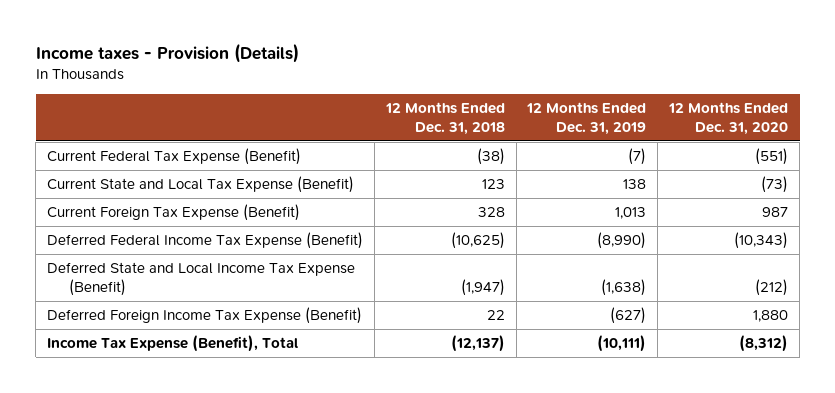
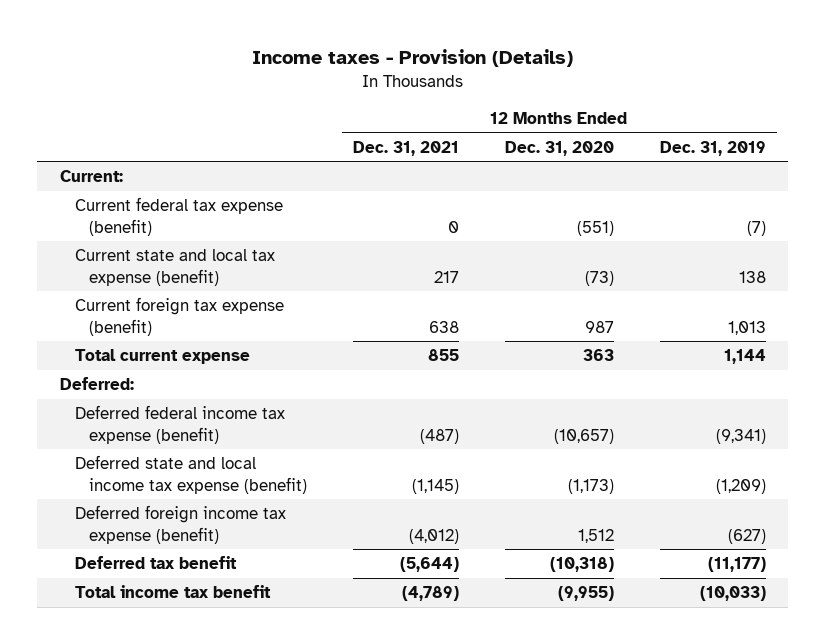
- | 12 Months Ended Dec. 31, 2018 | 12 Months Ended Dec. 31, 2019 | 12 Months Ended Dec. 31, 2020
+ | 12 Months Ended Dec. 31, 2021 | 12 Months Ended Dec. 31, 2020 | 12 Months Ended Dec. 31, 2019
- Current Federal Tax Expense (Benefit) | (38) | (7) | (551)
- Current State and Local Tax Expense (Benefit) | 123 | 138 | (73)
- Current Foreign Tax Expense (Benefit) | 328 | 1,013 | 987
- Deferred Federal Income Tax Expense (Benefit) | (10,625) | (8,990) | (10,343)
- Deferred State and Local Income Tax Expense (Benefit) | (1,947) | (1,638) | (212)
- Deferred Foreign Income Tax Expense (Benefit) | 22 | (627) | 1,880
- Income Tax Expense (Benefit), Total | (12,137) | (10,111) | (8,312)
+ Current:
+ Current federal tax expense (benefit) | 0 | (551) | (7)
+ Current state and local tax expense (benefit) | 217 | (73) | 138
+ Current foreign tax expense (benefit) | 638 | 987 | 1,013
+ Total current expense | 855 | 363 | 1,144
+ Deferred:
+ Deferred federal income tax expense (benefit) | (487) | (10,657) | (9,341)
+ Deferred state and local income tax expense (benefit) | (1,145) | (1,173) | (1,209)
+ Deferred foreign income tax expense (benefit) | (4,012) | 1,512 | (627)
+ Deferred tax benefit | (5,644) | (10,318) | (11,177)
+ Total income tax benefit | (4,789) | (9,955) | (10,033)

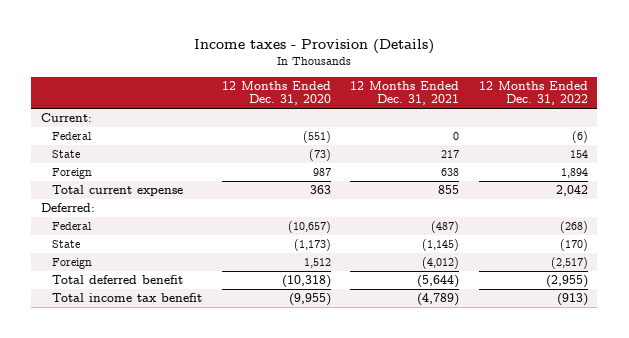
- | 12 Months Ended Dec. 31, 2021 | 12 Months Ended Dec. 31, 2020 | 12 Months Ended Dec. 31, 2019
+ | 12 Months Ended Dec. 31, 2020 | 12 Months Ended Dec. 31, 2021 | 12 Months Ended Dec. 31, 2022
- Current federal tax expense (benefit) | 0 | (551) | (7)
- Current state and local tax expense (benefit) | 217 | (73) | 138
- Current foreign tax expense (benefit) | 638 | 987 | 1,013
+ Federal | (551) | 0 | (6)
+ State | (73) | 217 | 154
+ Foreign | 987 | 638 | 1,894
- Deferred federal income tax expense (benefit) | (487) | (10,657) | (9,341)
- Deferred state and local income tax expense (benefit) | (1,145) | (1,173) | (1,209)
- Deferred foreign income tax expense (benefit) | (4,012) | 1,512 | (627)
- Deferred tax benefit | (5,644) | (10,318) | (11,177)
+ Federal | (10,657) | (487) | (268)
+ State | (1,173) | (1,145) | (170)
+ Foreign | 1,512 | (4,012) | (2,517)
+ Total deferred benefit | (10,318) | (5,644) | (2,955)

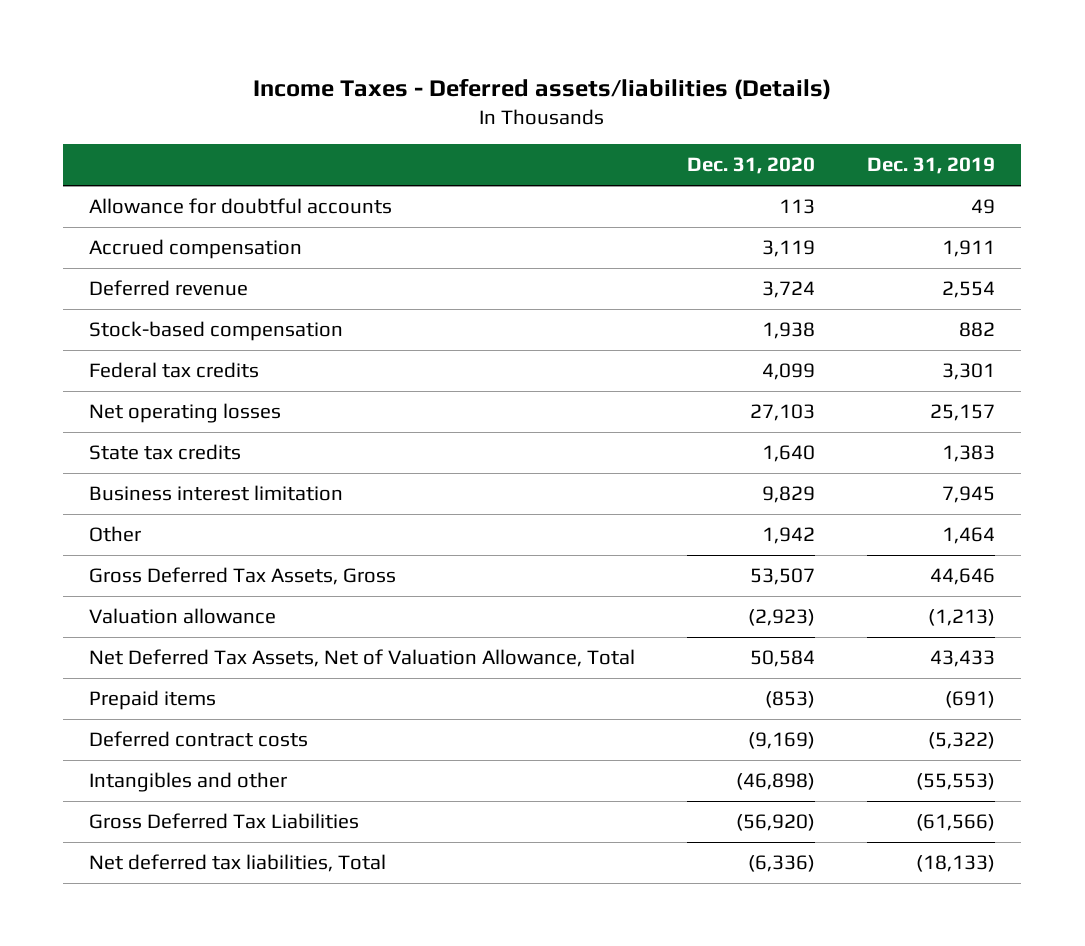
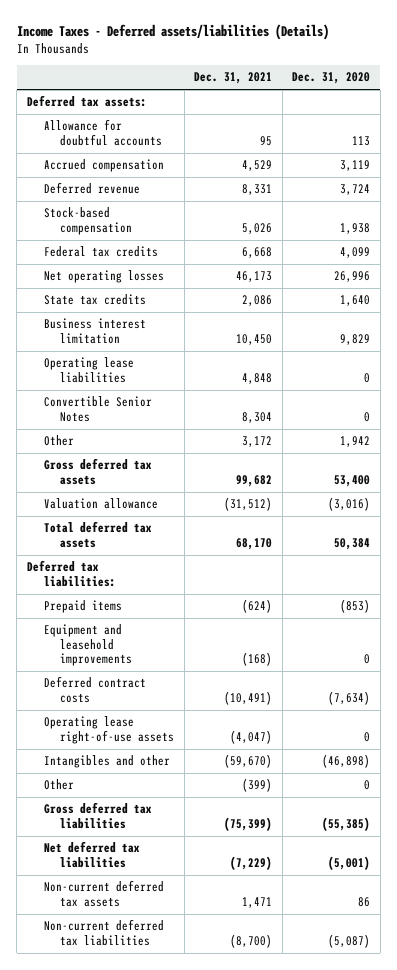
- | Dec. 31, 2020 | Dec. 31, 2019
+ | Dec. 31, 2021 | Dec. 31, 2020
+ Deferred tax assets:
- Net operating losses | 27,103 | 25,157
+ Net operating losses | 46,173 | 26,996
+ Operating lease liabilities | 4,848 | 0
+ Convertible Senior Notes | 8,304 | 0
- Gross Deferred Tax Assets, Gross | 53,507 | 44,646
- Valuation allowance | (2,923) | (1,213)
- Net Deferred Tax Assets, Net of Valuation Allowance, Total | 50,584 | 43,433
+ Gross deferred tax assets | 99,682 | 53,400
+ Valuation allowance | (31,512) | (3,016)
+ Total deferred tax assets | 68,170 | 50,384
+ Deferred tax liabilities:
- Deferred contract costs | (9,169) | (5,322)
+ Equipment and leasehold improvements | (168) | 0
+ Deferred contract costs | (10,491) | (7,634)
+ Operating lease right-of-use assets | (4,047) | 0
- Gross Deferred Tax Liabilities | (56,920) | (61,566)
- Net deferred tax liabilities, Total | (6,336) | (18,133)
+ Other | (399) | 0
+ Gross deferred tax liabilities | (75,399) | (55,385)
+ Net deferred tax liabilities | (7,229) | (5,001)
+ Non-current deferred tax assets | 1,471 | 86
+ Non-current deferred tax liabilities | (8,700) | (5,087)

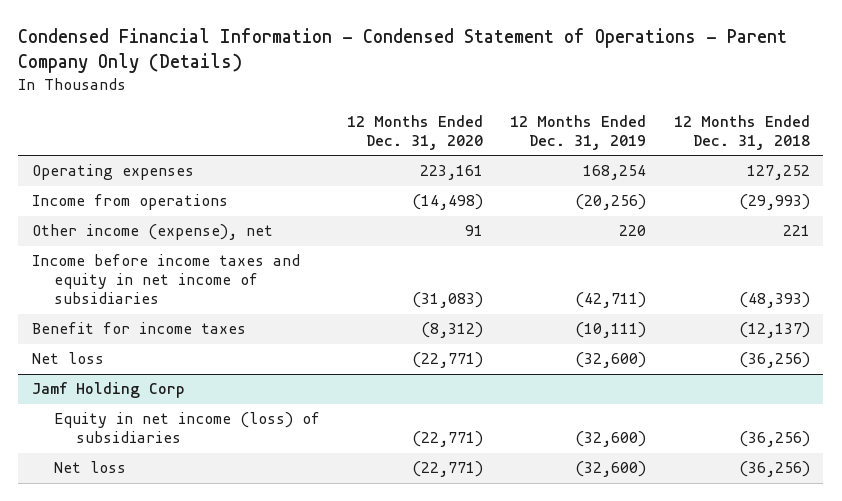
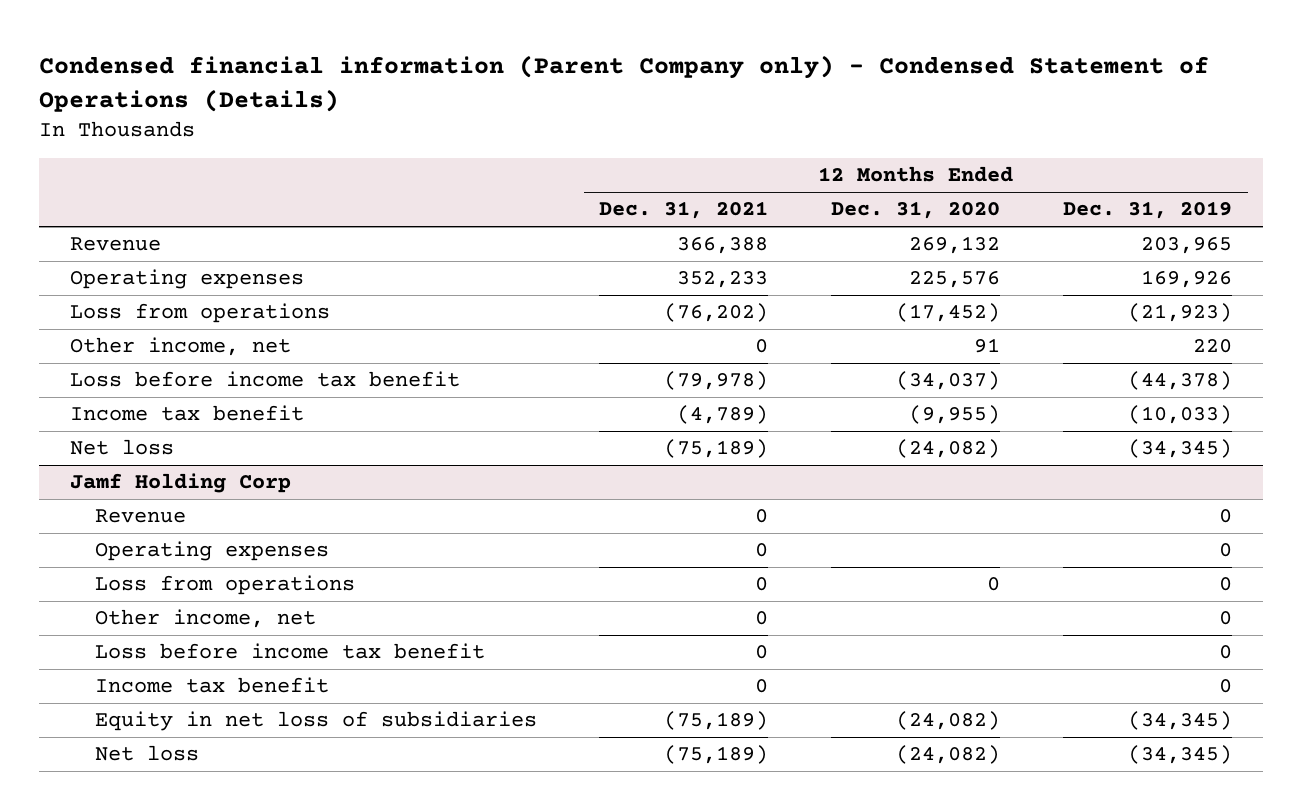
- Condensed Financial Information - Condensed Statement of Operations - Parent Company Only (Details)
+ Condensed financial information (Parent Company only) - Condensed Statement of Operations (Details)
- | 12 Months Ended Dec. 31, 2020 | 12 Months Ended Dec. 31, 2019 | 12 Months Ended Dec. 31, 2018
+ | 12 Months Ended Dec. 31, 2021 | 12 Months Ended Dec. 31, 2020 | 12 Months Ended Dec. 31, 2019
- Operating expenses | 223,161 | 168,254 | 127,252
- Income from operations | (14,498) | (20,256) | (29,993)
- Other income (expense), net | 91 | 220 | 221
- Income before income taxes and equity in net income of subsidiaries | (31,083) | (42,711) | (48,393)
- Benefit for income taxes | (8,312) | (10,111) | (12,137)
- Net loss | (22,771) | (32,600) | (36,256)
+ Revenue | 366,388 | 269,132 | 203,965
+ Operating expenses | 352,233 | 225,576 | 169,926
+ Loss from operations | (76,202) | (17,452) | (21,923)
+ Other income, net | 0 | 91 | 220
+ Loss before income tax benefit | (79,978) | (34,037) | (44,378)
+ Income tax benefit | (4,789) | (9,955) | (10,033)
+ Net loss | (75,189) | (24,082) | (34,345)
@ Jamf Holding Corp
- Equity in net income (loss) of subsidiaries | (22,771) | (32,600) | (36,256)
- Net loss | (22,771) | (32,600) | (36,256)
+ Revenue | 0 | | 0
+ Operating expenses | 0 | | 0
+ Loss from operations | 0 | 0 | 0
+ Other income, net | 0 | | 0
+ Loss before income tax benefit | 0 | | 0
+ Income tax benefit | 0 | | 0
+ Equity in net loss of subsidiaries | (75,189) | (24,082) | (34,345)
+ Net loss | (75,189) | (24,082) | (34,345)

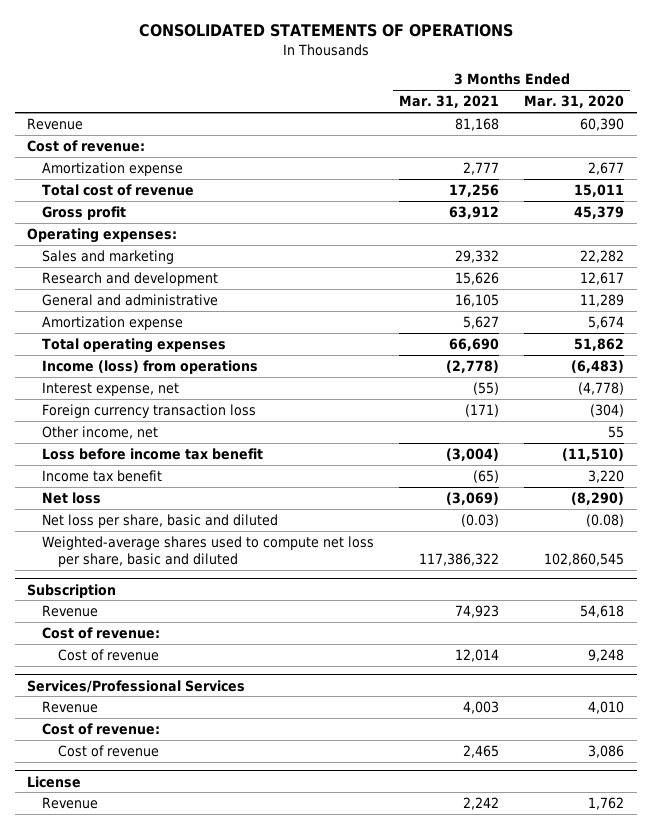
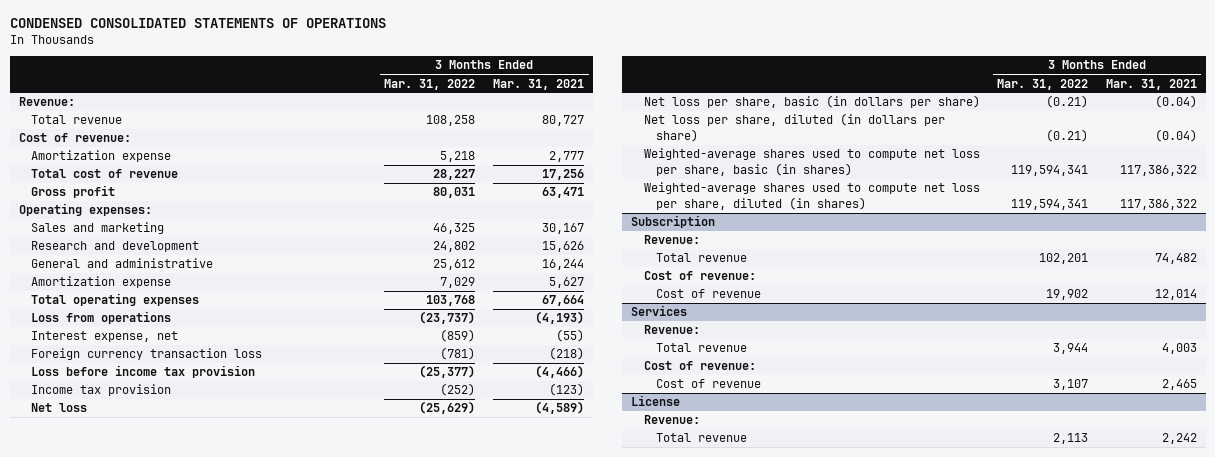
- CONSOLIDATED STATEMENTS OF OPERATIONS
+ CONDENSED CONSOLIDATED STATEMENTS OF OPERATIONS
- | 3 Months Ended Mar. 31, 2021 | 3 Months Ended Mar. 31, 2020
+ | 3 Months Ended Mar. 31, 2022 | 3 Months Ended Mar. 31, 2021
- Revenue | 81,168 | 60,390
+ Revenue:
+ Total revenue | 108,258 | 80,727
- Gross profit | 63,912 | 45,379
+ Gross profit | 80,031 | 63,471
- Sales and marketing | 29,332 | 22,282
+ Sales and marketing | 46,325 | 30,167
- General and administrative | 16,105 | 11,289
+ General and administrative | 25,612 | 16,244
- Total operating expenses | 66,690 | 51,862
- Income (loss) from operations | (2,778) | (6,483)
+ Total operating expenses | 103,768 | 67,664
+ Loss from operations | (23,737) | (4,193)
- Foreign currency transaction loss | (171) | (304)
- Other income, net | | 55
- Loss before income tax benefit | (3,004) | (11,510)
- Income tax benefit | (65) | 3,220
- Net loss | (3,069) | (8,290)
- Net loss per share, basic and diluted | (0.03) | (0.08)
- Weighted-average shares used to compute net loss per share, basic and diluted | 117,386,322 | 102,860,545
+ Foreign currency transaction loss | (781) | (218)
+ Loss before income tax provision | (25,377) | (4,466)
+ Income tax provision | (252) | (123)
+ Net loss | (25,629) | (4,589)
+ Net loss per share, basic (in dollars per share) | (0.21) | (0.04)
+ Net loss per share, diluted (in dollars per share) | (0.21) | (0.04)
+ Weighted-average shares used to compute net loss per share, basic (in shares) | 119,594,341 | 117,386,322
+ Weighted-average shares used to compute net loss per share, diluted (in shares) | 119,594,341 | 117,386,322
@ Subscription
- Revenue | 74,923 | 54,618
+ Revenue:
+ Total revenue | 102,201 | 74,482
- Services/Professional Services
- Revenue | 4,003 | 4,010
+ Services
+ Revenue:
+ Total revenue | 3,944 | 4,003
@ License
- Revenue | 2,242 | 1,762
+ Revenue:
+ Total revenue | 2,113 | 2,242

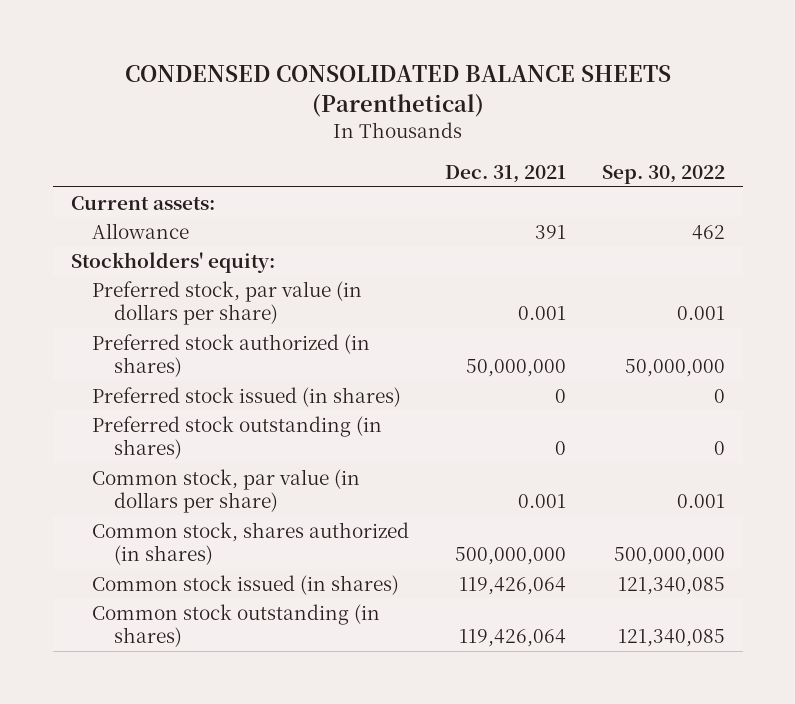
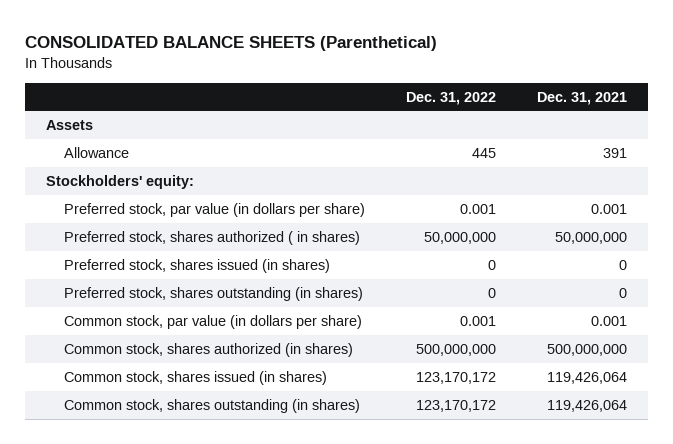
- CONDENSED CONSOLIDATED BALANCE SHEETS (Parenthetical)
+ CONSOLIDATED BALANCE SHEETS (Parenthetical)
- | Dec. 31, 2021 | Sep. 30, 2022
+ | Dec. 31, 2022 | Dec. 31, 2021
- Current assets:
+ Assets
- Preferred stock authorized (in shares) | 50,000,000 | 50,000,000
- Preferred stock issued (in shares) | 0 | 0
- Preferred stock outstanding (in shares) | 0 | 0
+ Preferred stock, shares authorized ( in shares) | 50,000,000 | 50,000,000
+ Preferred stock, shares issued (in shares) | 0 | 0
+ Preferred stock, shares outstanding (in shares) | 0 | 0
- Common stock issued (in shares) | 119,426,064 | 121,340,085
- Common stock outstanding (in shares) | 119,426,064 | 121,340,085
+ Common stock, shares issued (in shares) | 123,170,172 | 119,426,064
+ Common stock, shares outstanding (in shares) | 123,170,172 | 119,426,064

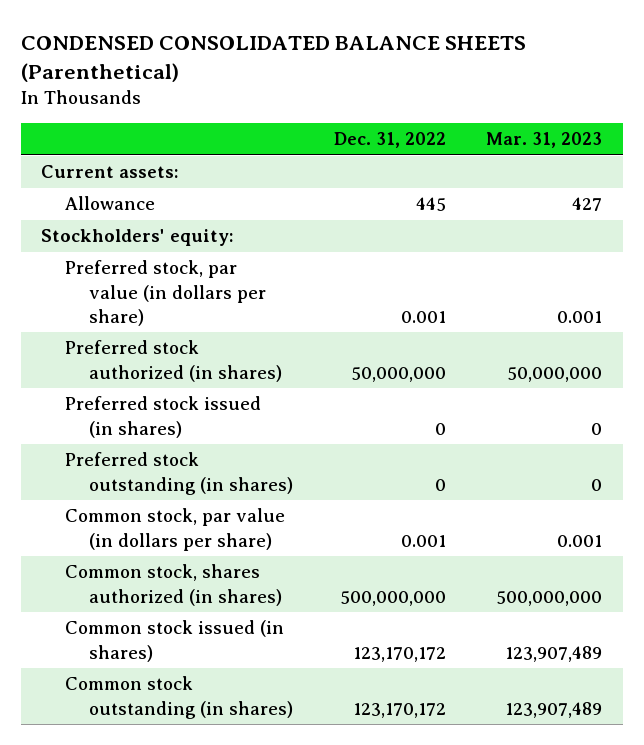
- CONSOLIDATED BALANCE SHEETS (Parenthetical)
+ CONDENSED CONSOLIDATED BALANCE SHEETS (Parenthetical)
- | Dec. 31, 2022 | Dec. 31, 2021
+ | Dec. 31, 2022 | Mar. 31, 2023
- Assets
+ Current assets:
- Preferred stock, shares authorized ( in shares) | 50,000,000 | 50,000,000
- Preferred stock, shares issued (in shares) | 0 | 0
- Preferred stock, shares outstanding (in shares) | 0 | 0
+ Preferred stock authorized (in shares) | 50,000,000 | 50,000,000
+ Preferred stock issued (in shares) | 0 | 0
+ Preferred stock outstanding (in shares) | 0 | 0
- Common stock, shares issued (in shares) | 123,170,172 | 119,426,064
- Common stock, shares outstanding (in shares) | 123,170,172 | 119,426,064
+ Common stock issued (in shares) | 123,170,172 | 123,907,489
+ Common stock outstanding (in shares) | 123,170,172 | 123,907,489

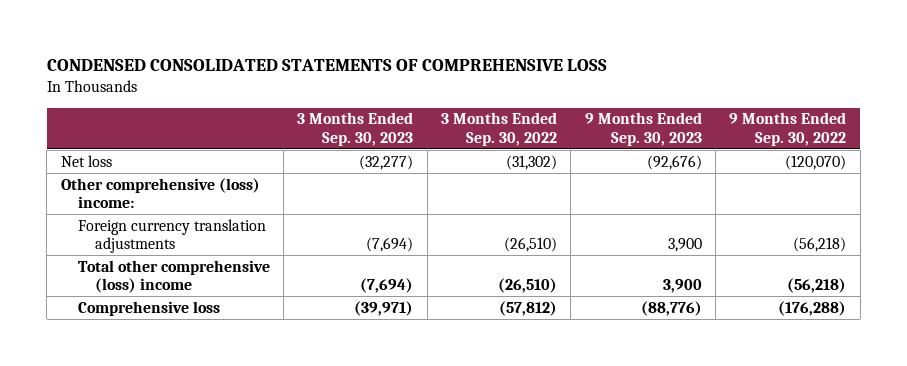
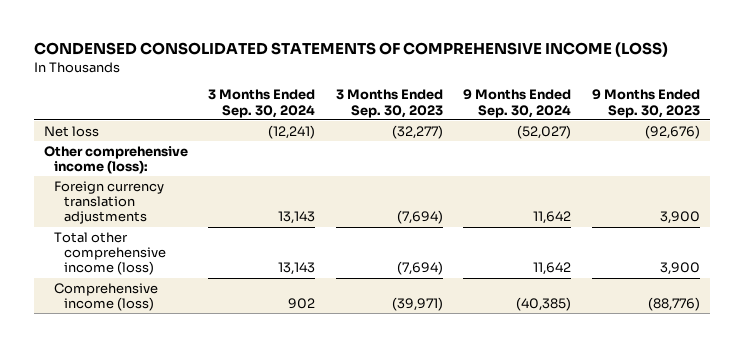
- CONDENSED CONSOLIDATED STATEMENTS OF COMPREHENSIVE LOSS
+ CONDENSED CONSOLIDATED STATEMENTS OF COMPREHENSIVE INCOME (LOSS)
- | 3 Months Ended Sep. 30, 2023 | 3 Months Ended Sep. 30, 2022 | 9 Months Ended Sep. 30, 2023 | 9 Months Ended Sep. 30, 2022
+ | 3 Months Ended Sep. 30, 2024 | 3 Months Ended Sep. 30, 2023 | 9 Months Ended Sep. 30, 2024 | 9 Months Ended Sep. 30, 2023
- Other comprehensive (loss) income:
+ Other comprehensive income (loss):
- Total other comprehensive (loss) income | (7,694) | (26,510) | 3,900 | (56,218)
- Comprehensive loss | (39,971) | (57,812) | (88,776) | (176,288)
+ Total other comprehensive income (loss) | 13,143 | (7,694) | 11,642 | 3,900
+ Comprehensive income (loss) | 902 | (39,971) | (40,385) | (88,776)

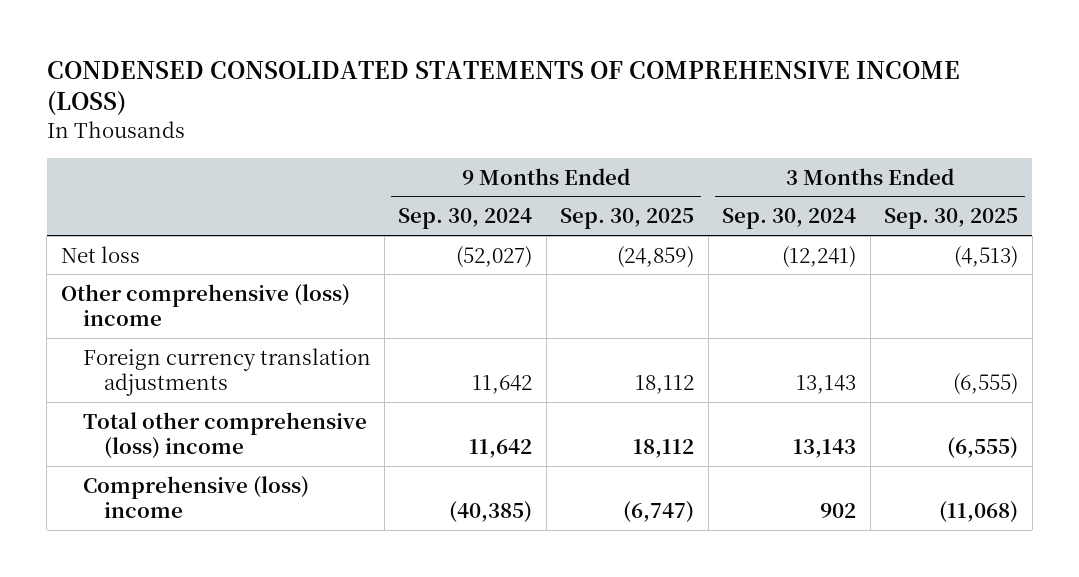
- | 3 Months Ended Sep. 30, 2024 | 3 Months Ended Sep. 30, 2023 | 9 Months Ended Sep. 30, 2024 | 9 Months Ended Sep. 30, 2023
+ | 9 Months Ended Sep. 30, 2024 | 9 Months Ended Sep. 30, 2025 | 3 Months Ended Sep. 30, 2024 | 3 Months Ended Sep. 30, 2025
- Other comprehensive income (loss):
+ Other comprehensive (loss) income
- Total other comprehensive income (loss) | 13,143 | (7,694) | 11,642 | 3,900
- Comprehensive income (loss) | 902 | (39,971) | (40,385) | (88,776)
+ Total other comprehensive (loss) income | 11,642 | 18,112 | 13,143 | (6,555)
+ Comprehensive (loss) income | (40,385) | (6,747) | 902 | (11,068)

